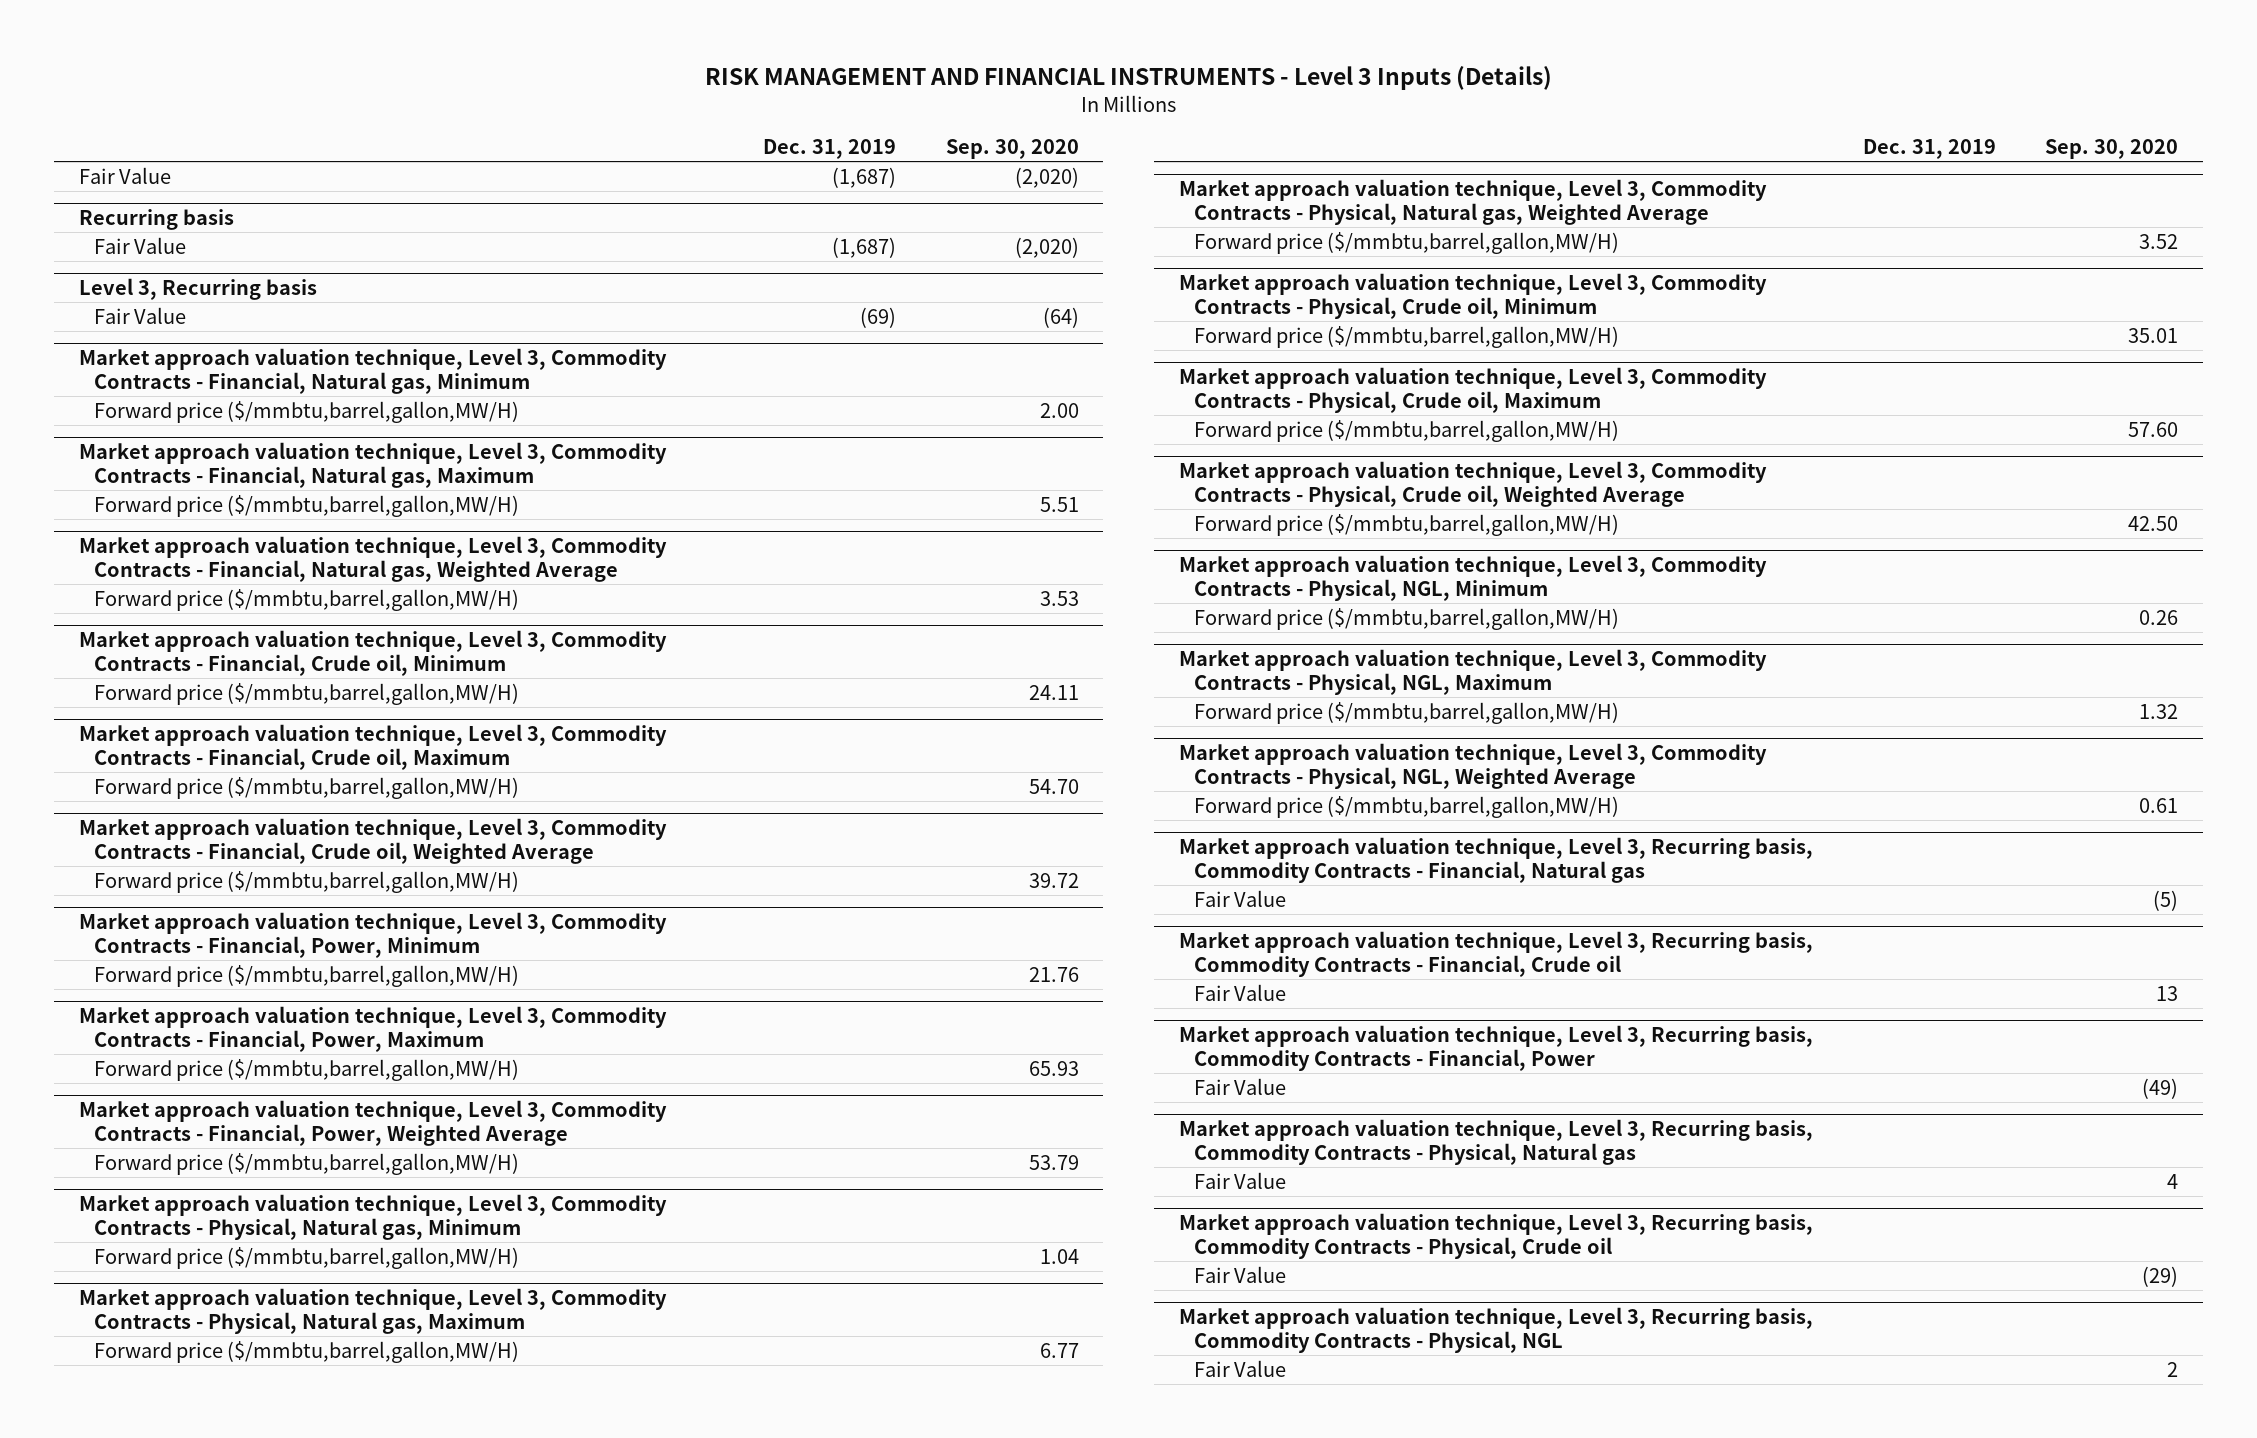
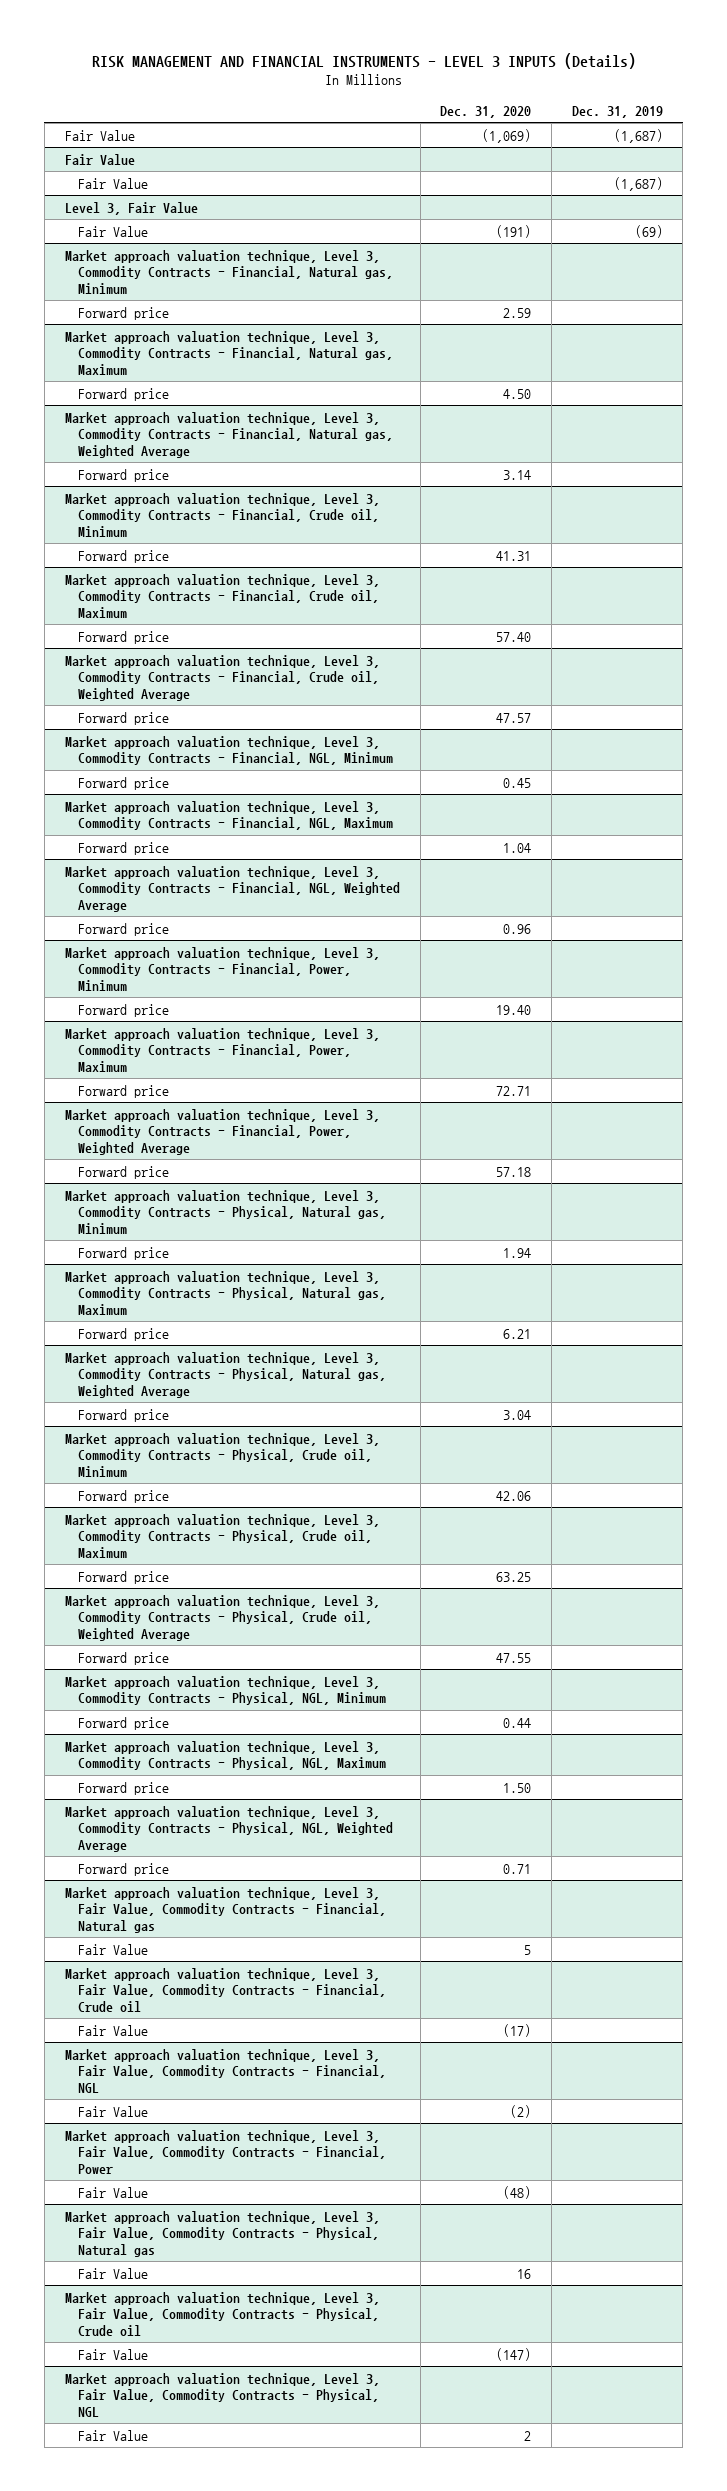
- RISK MANAGEMENT AND FINANCIAL INSTRUMENTS - Level 3 Inputs (Details)
+ RISK MANAGEMENT AND FINANCIAL INSTRUMENTS - LEVEL 3 INPUTS (Details)
- | Dec. 31, 2019 | Sep. 30, 2020
+ | Dec. 31, 2020 | Dec. 31, 2019
- Recurring basis
+ Fair Value
- Level 3, Recurring basis
+ Level 3, Fair Value
@ Market approach valuation technique, Level 3, Commodity Contracts - Financial, Natural gas, Minimum
- Forward price ($/mmbtu,barrel,gallon,MW/H) | | 2.00
+ Forward price | 2.59 |
@ Market approach valuation technique, Level 3, Commodity Contracts - Financial, Natural gas, Maximum
- Forward price ($/mmbtu,barrel,gallon,MW/H) | | 5.51
+ Forward price | 4.50 |
@ Market approach valuation technique, Level 3, Commodity Contracts - Financial, Natural gas, Weighted Average
- Forward price ($/mmbtu,barrel,gallon,MW/H) | | 3.53
+ Forward price | 3.14 |
@ Market approach valuation technique, Level 3, Commodity Contracts - Financial, Crude oil, Minimum
- Forward price ($/mmbtu,barrel,gallon,MW/H) | | 24.11
+ Forward price | 41.31 |
@ Market approach valuation technique, Level 3, Commodity Contracts - Financial, Crude oil, Maximum
- Forward price ($/mmbtu,barrel,gallon,MW/H) | | 54.70
+ Forward price | 57.40 |
@ Market approach valuation technique, Level 3, Commodity Contracts - Financial, Crude oil, Weighted Average
- Forward price ($/mmbtu,barrel,gallon,MW/H) | | 39.72
+ Forward price | 47.57 |
+ Market approach valuation technique, Level 3, Commodity Contracts - Financial, NGL, Minimum
+ Forward price | 0.45 |
+ Market approach valuation technique, Level 3, Commodity Contracts - Financial, NGL, Maximum
+ Forward price | 1.04 |
+ Market approach valuation technique, Level 3, Commodity Contracts - Financial, NGL, Weighted Average
+ Forward price | 0.96 |
@ Market approach valuation technique, Level 3, Commodity Contracts - Financial, Power, Minimum
- Forward price ($/mmbtu,barrel,gallon,MW/H) | | 21.76
+ Forward price | 19.40 |
@ Market approach valuation technique, Level 3, Commodity Contracts - Financial, Power, Maximum
- Forward price ($/mmbtu,barrel,gallon,MW/H) | | 65.93
+ Forward price | 72.71 |
@ Market approach valuation technique, Level 3, Commodity Contracts - Financial, Power, Weighted Average
- Forward price ($/mmbtu,barrel,gallon,MW/H) | | 53.79
+ Forward price | 57.18 |
@ Market approach valuation technique, Level 3, Commodity Contracts - Physical, Natural gas, Minimum
- Forward price ($/mmbtu,barrel,gallon,MW/H) | | 1.04
+ Forward price | 1.94 |
@ Market approach valuation technique, Level 3, Commodity Contracts - Physical, Natural gas, Maximum
- Forward price ($/mmbtu,barrel,gallon,MW/H) | | 6.77
+ Forward price | 6.21 |
@ Market approach valuation technique, Level 3, Commodity Contracts - Physical, Natural gas, Weighted Average
- Forward price ($/mmbtu,barrel,gallon,MW/H) | | 3.52
+ Forward price | 3.04 |
@ Market approach valuation technique, Level 3, Commodity Contracts - Physical, Crude oil, Minimum
- Forward price ($/mmbtu,barrel,gallon,MW/H) | | 35.01
+ Forward price | 42.06 |
@ Market approach valuation technique, Level 3, Commodity Contracts - Physical, Crude oil, Maximum
- Forward price ($/mmbtu,barrel,gallon,MW/H) | | 57.60
+ Forward price | 63.25 |
@ Market approach valuation technique, Level 3, Commodity Contracts - Physical, Crude oil, Weighted Average
- Forward price ($/mmbtu,barrel,gallon,MW/H) | | 42.50
+ Forward price | 47.55 |
@ Market approach valuation technique, Level 3, Commodity Contracts - Physical, NGL, Minimum
- Forward price ($/mmbtu,barrel,gallon,MW/H) | | 0.26
+ Forward price | 0.44 |
@ Market approach valuation technique, Level 3, Commodity Contracts - Physical, NGL, Maximum
- Forward price ($/mmbtu,barrel,gallon,MW/H) | | 1.32
+ Forward price | 1.50 |
@ Market approach valuation technique, Level 3, Commodity Contracts - Physical, NGL, Weighted Average
- Forward price ($/mmbtu,barrel,gallon,MW/H) | | 0.61
- Market approach valuation technique, Level 3, Recurring basis, Commodity Contracts - Financial, Natural gas
@ Market approach valuation technique, Level 3, Commodity Contracts - Physical, NGL, Weighted Average
+ Forward price | 0.71 |
+ Market approach valuation technique, Level 3, Fair Value, Commodity Contracts - Financial, Natural gas
- Market approach valuation technique, Level 3, Recurring basis, Commodity Contracts - Financial, Crude oil
+ Market approach valuation technique, Level 3, Fair Value, Commodity Contracts - Financial, Crude oil
- Market approach valuation technique, Level 3, Recurring basis, Commodity Contracts - Financial, Power
+ Market approach valuation technique, Level 3, Fair Value, Commodity Contracts - Financial, NGL
+ Fair Value | (2) |
+ Market approach valuation technique, Level 3, Fair Value, Commodity Contracts - Financial, Power
- Market approach valuation technique, Level 3, Recurring basis, Commodity Contracts - Physical, Natural gas
+ Market approach valuation technique, Level 3, Fair Value, Commodity Contracts - Physical, Natural gas
- Market approach valuation technique, Level 3, Recurring basis, Commodity Contracts - Physical, Crude oil
+ Market approach valuation technique, Level 3, Fair Value, Commodity Contracts - Physical, Crude oil
- Market approach valuation technique, Level 3, Recurring basis, Commodity Contracts - Physical, NGL
+ Market approach valuation technique, Level 3, Fair Value, Commodity Contracts - Physical, NGL

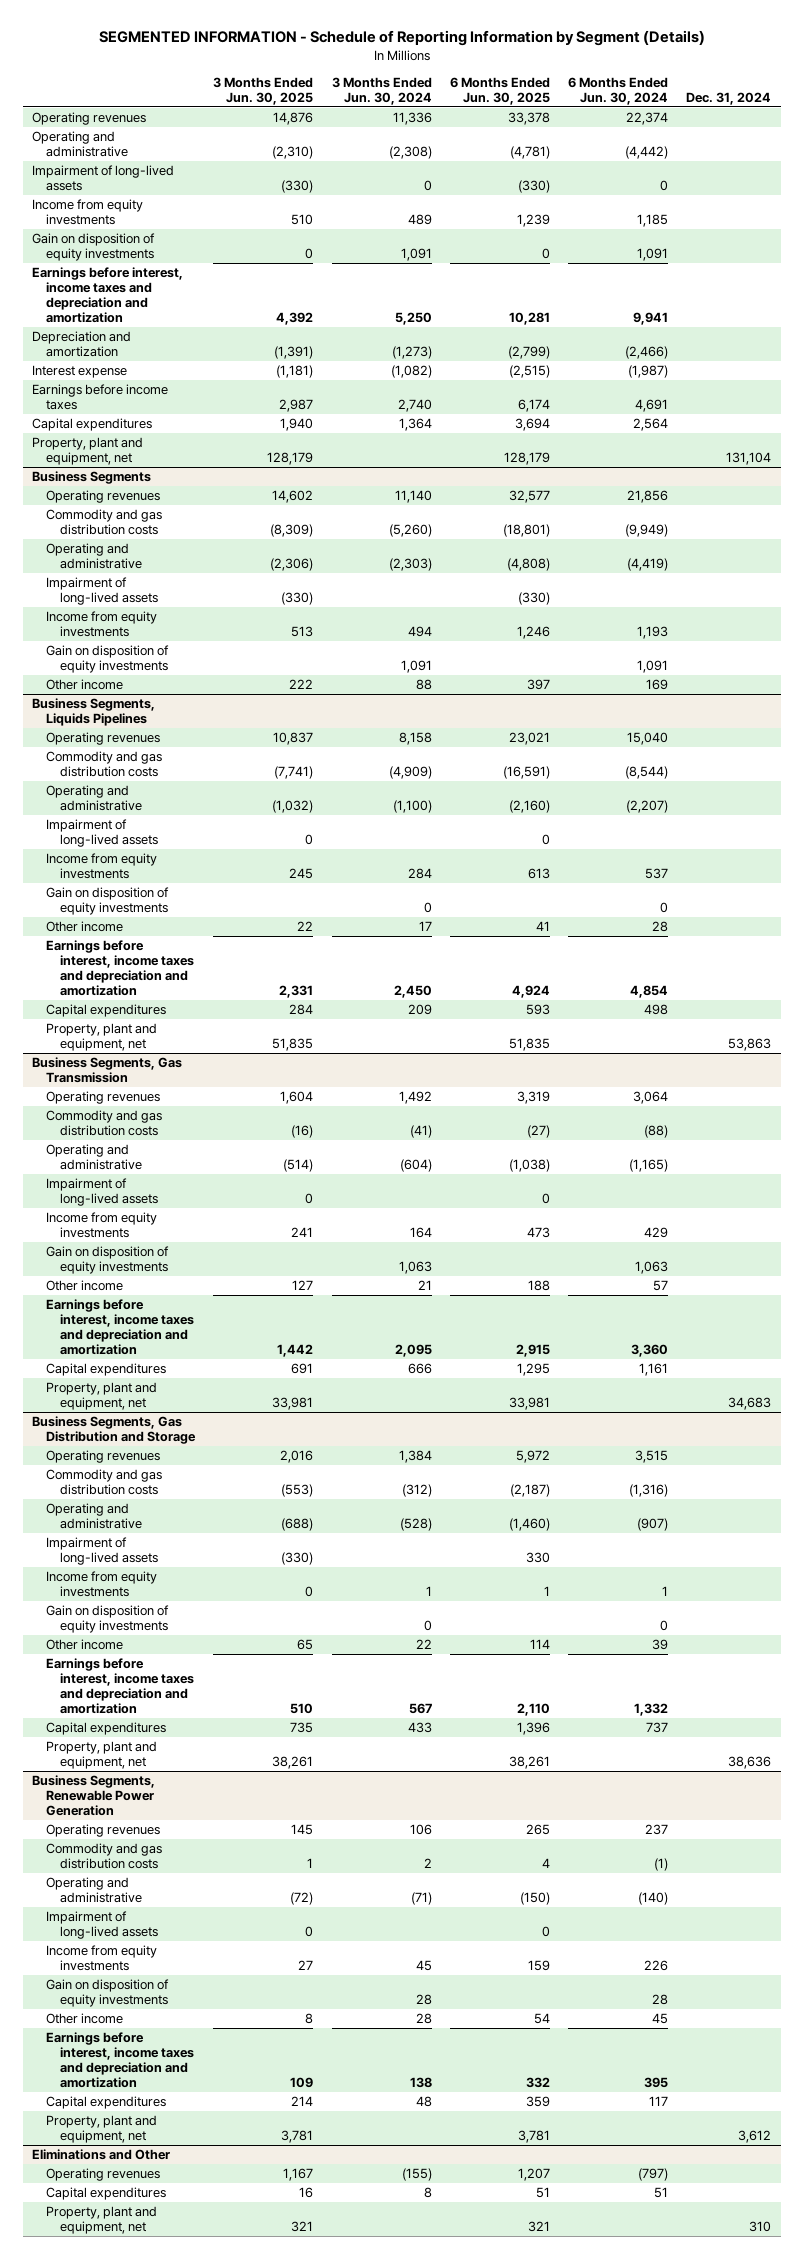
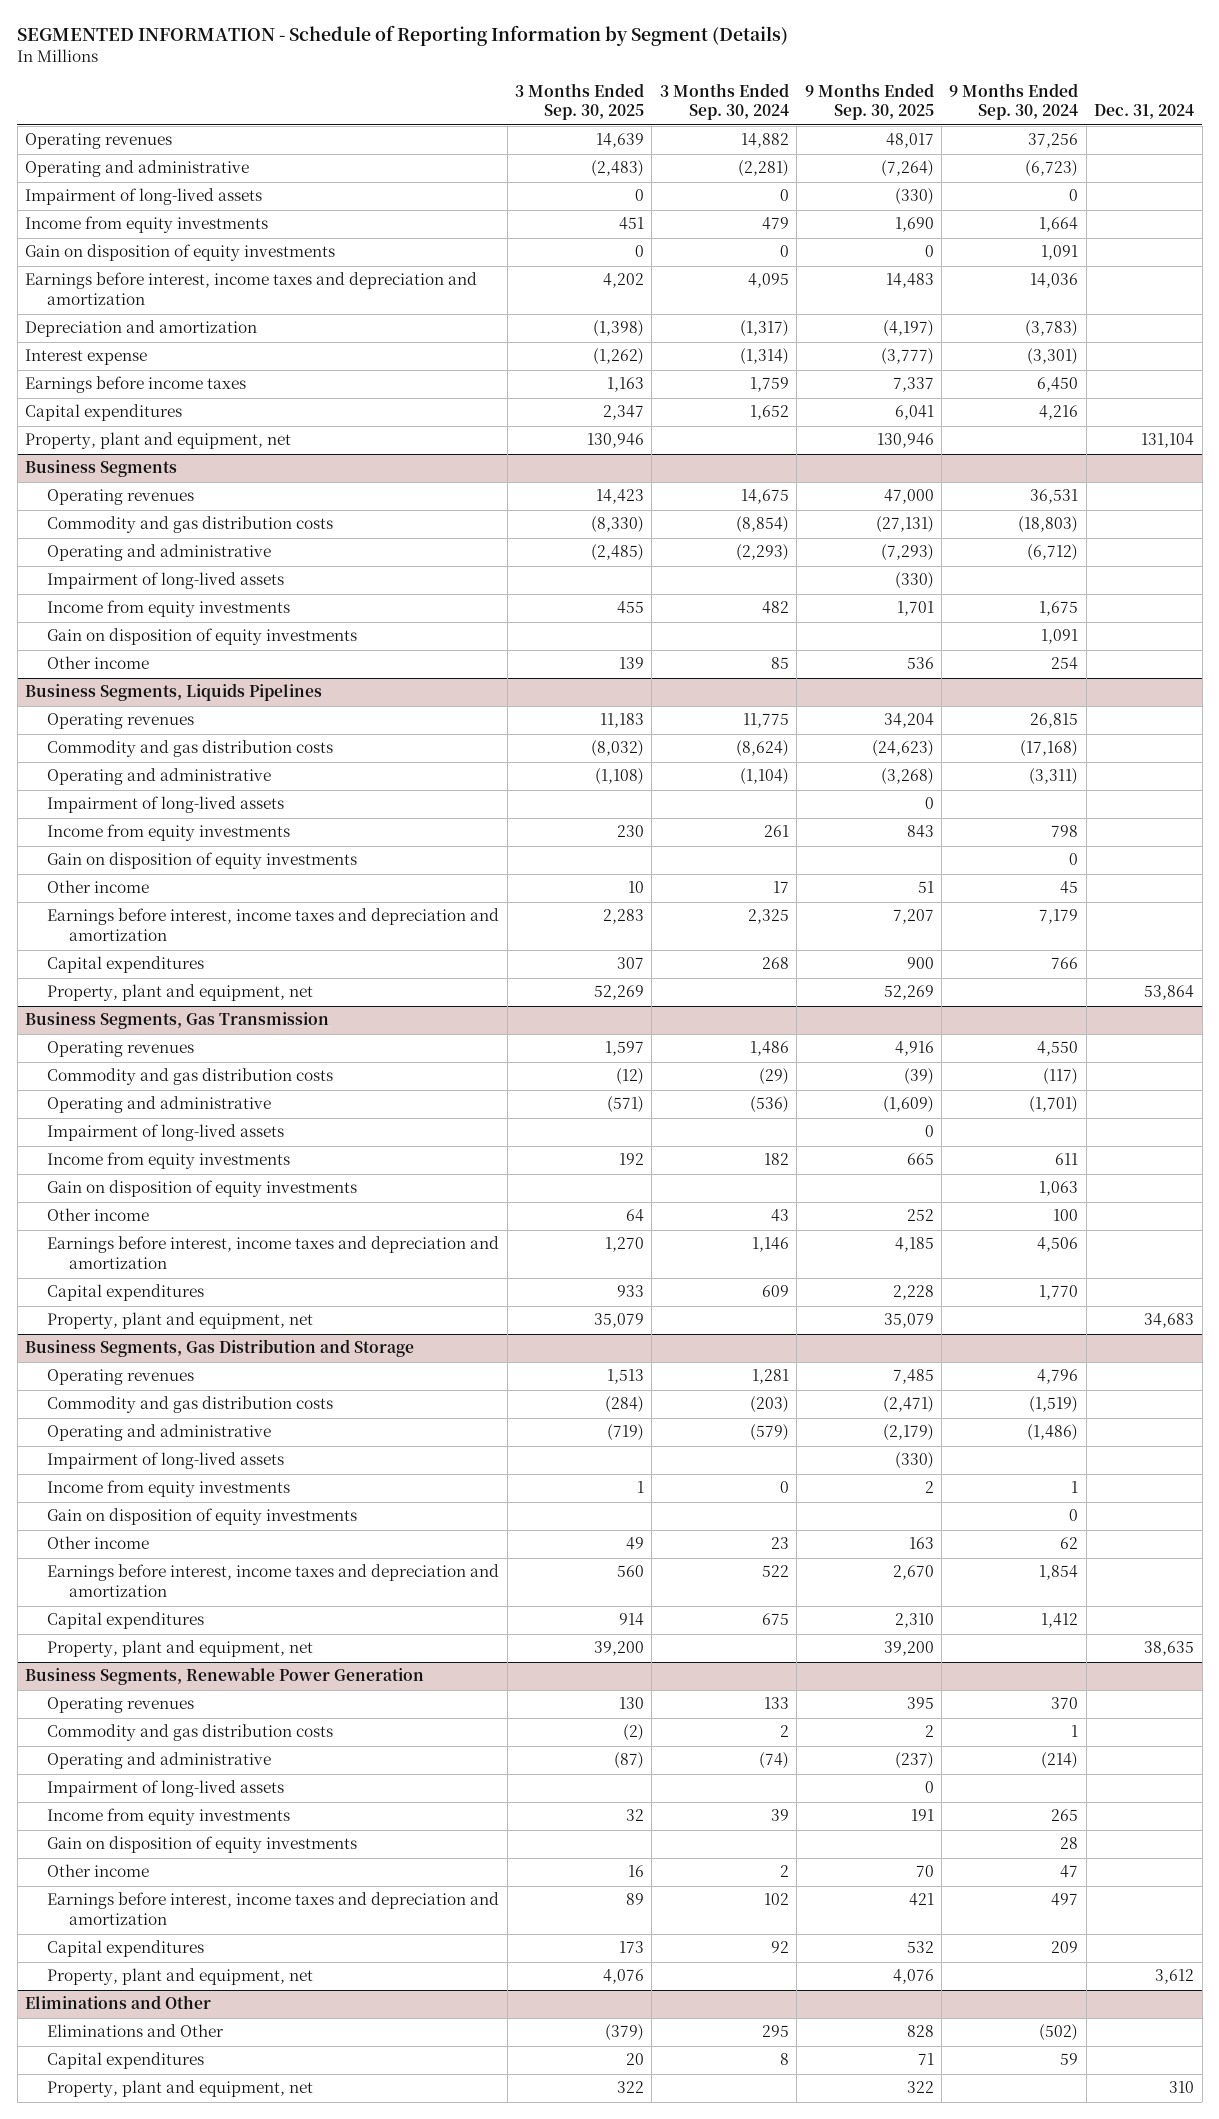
- | 3 Months Ended Jun. 30, 2025 | 3 Months Ended Jun. 30, 2024 | 6 Months Ended Jun. 30, 2025 | 6 Months Ended Jun. 30, 2024 | Dec. 31, 2024
+ | 3 Months Ended Sep. 30, 2025 | 3 Months Ended Sep. 30, 2024 | 9 Months Ended Sep. 30, 2025 | 9 Months Ended Sep. 30, 2024 | Dec. 31, 2024
@ Business Segments, Liquids Pipelines
- Property, plant and equipment, net | 51,835 | | 51,835 | | 53,863
+ Property, plant and equipment, net | 52,269 | | 52,269 | | 53,864
@ Business Segments, Gas Distribution and Storage
- Property, plant and equipment, net | 38,261 | | 38,261 | | 38,636
+ Property, plant and equipment, net | 39,200 | | 39,200 | | 38,635
@ Eliminations and Other
- Operating revenues | 1,167 | (155) | 1,207 | (797) |
+ Eliminations and Other | (379) | 295 | 828 | (502) |

